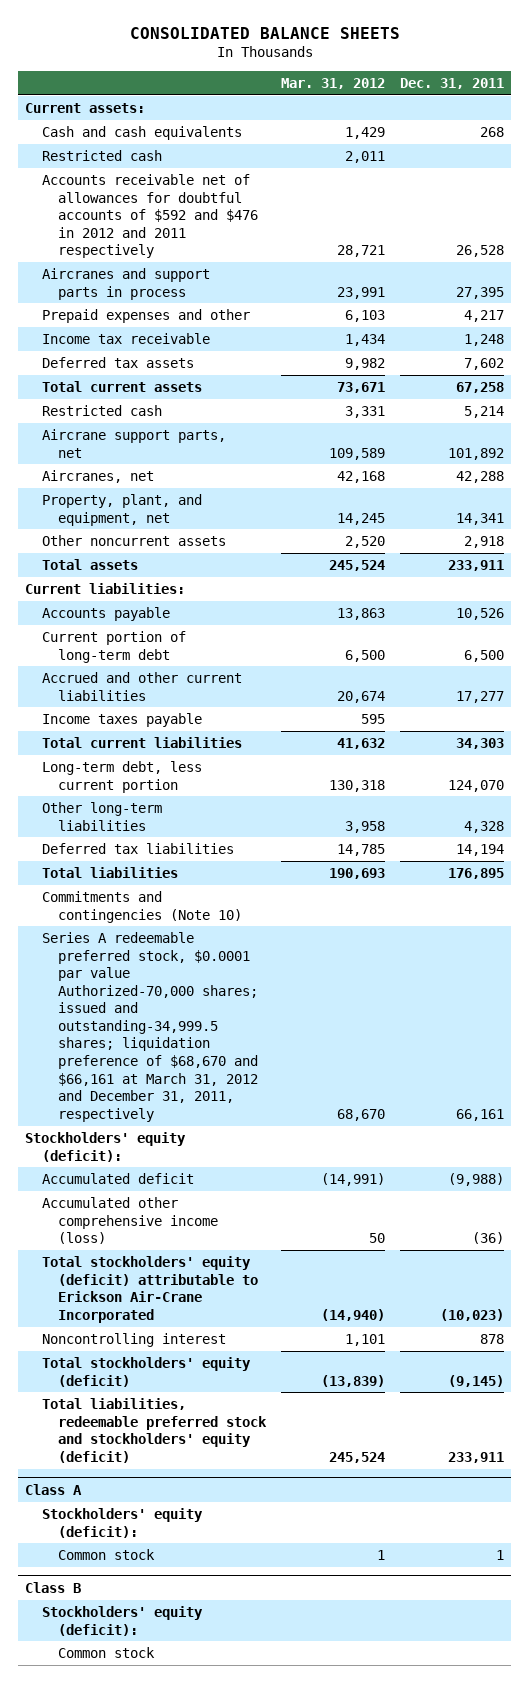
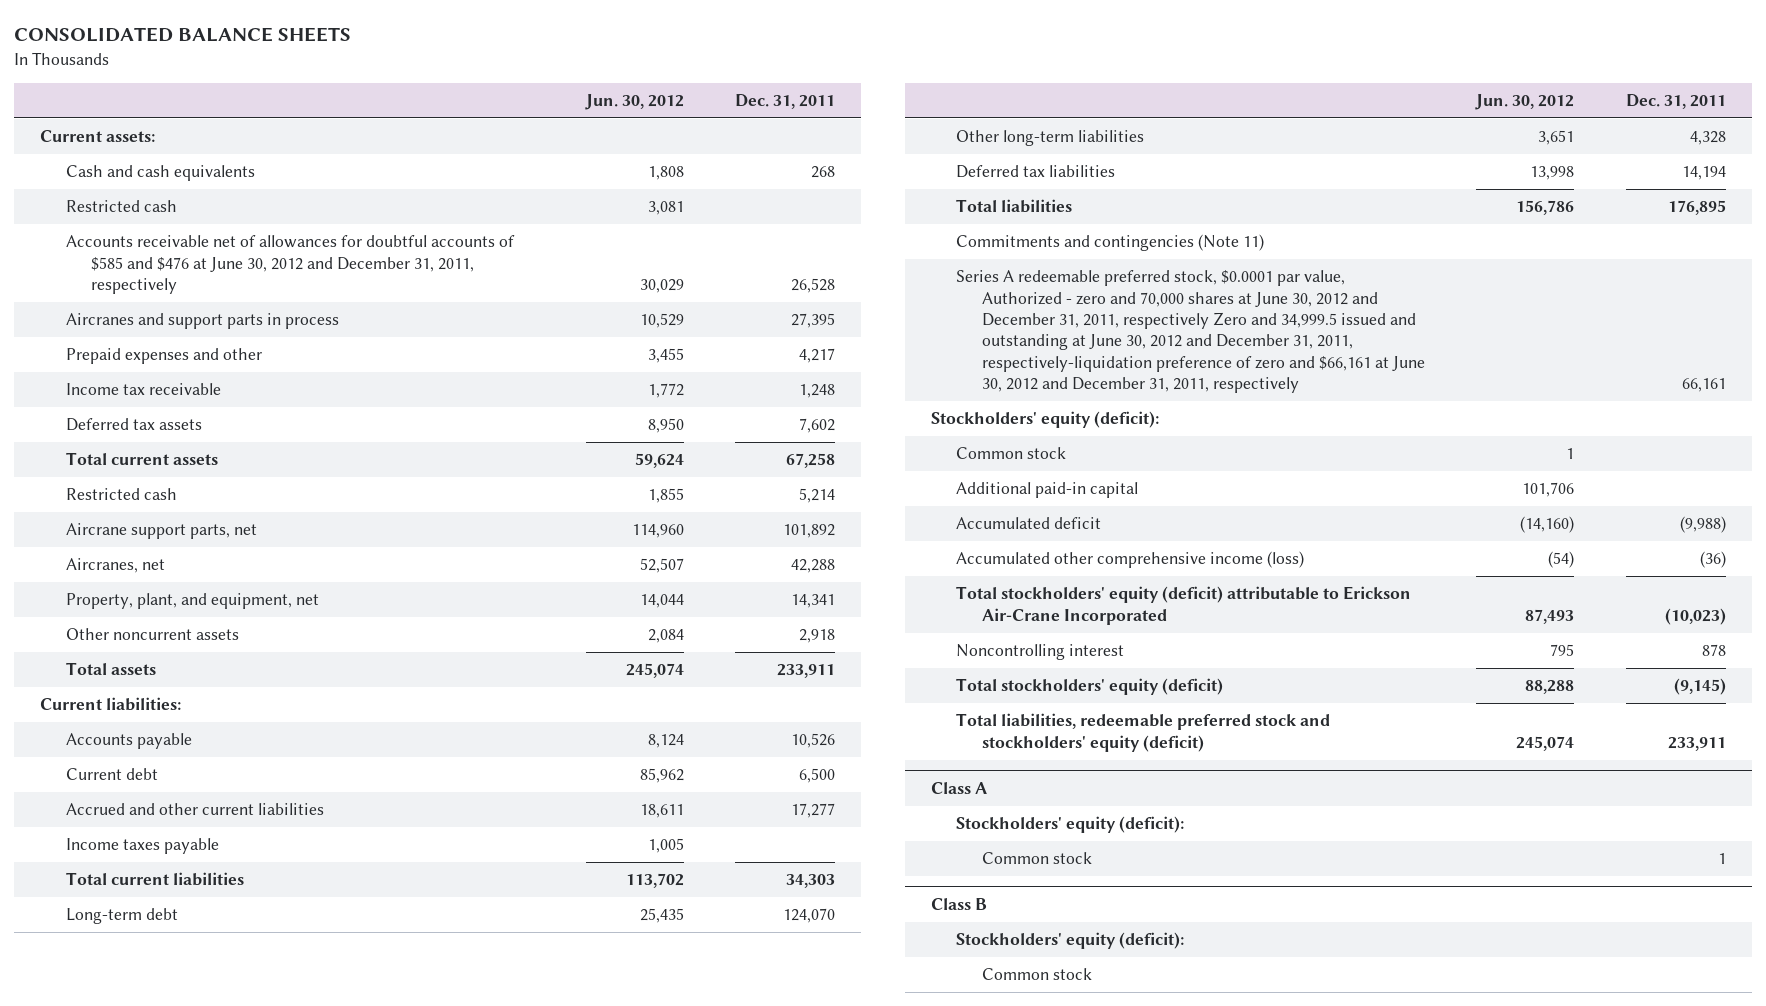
- | Mar. 31, 2012 | Dec. 31, 2011
+ | Jun. 30, 2012 | Dec. 31, 2011
- Accounts receivable net of allowances for doubtful accounts of $592 and $476 in 2012 and 2011 respectively | 28,721 | 26,528
+ Accounts receivable net of allowances for doubtful accounts of $585 and $476 at June 30, 2012 and December 31, 2011, respectively | 30,029 | 26,528
- Current portion of long-term debt | 6,500 | 6,500
+ Current debt | 85,962 | 6,500
- Long-term debt, less current portion | 130,318 | 124,070
+ Long-term debt | 25,435 | 124,070
- Commitments and contingencies (Note 10)
- Series A redeemable preferred stock, $0.0001 par value Authorized-70,000 shares; issued and outstanding-34,999.5 shares; liquidation preference of $68,670 and $66,161 at March 31, 2012 and December 31, 2011, respectively | 68,670 | 66,161
+ Commitments and contingencies (Note 11)
+ Series A redeemable preferred stock, $0.0001 par value, Authorized - zero and 70,000 shares at June 30, 2012 and December 31, 2011, respectively Zero and 34,999.5 issued and outstanding at June 30, 2012 and December 31, 2011, respectively-liquidation preference of zero and $66,161 at June 30, 2012 and December 31, 2011, respectively | | 66,161
+ Common stock | 1 |
+ Additional paid-in capital | 101,706 |

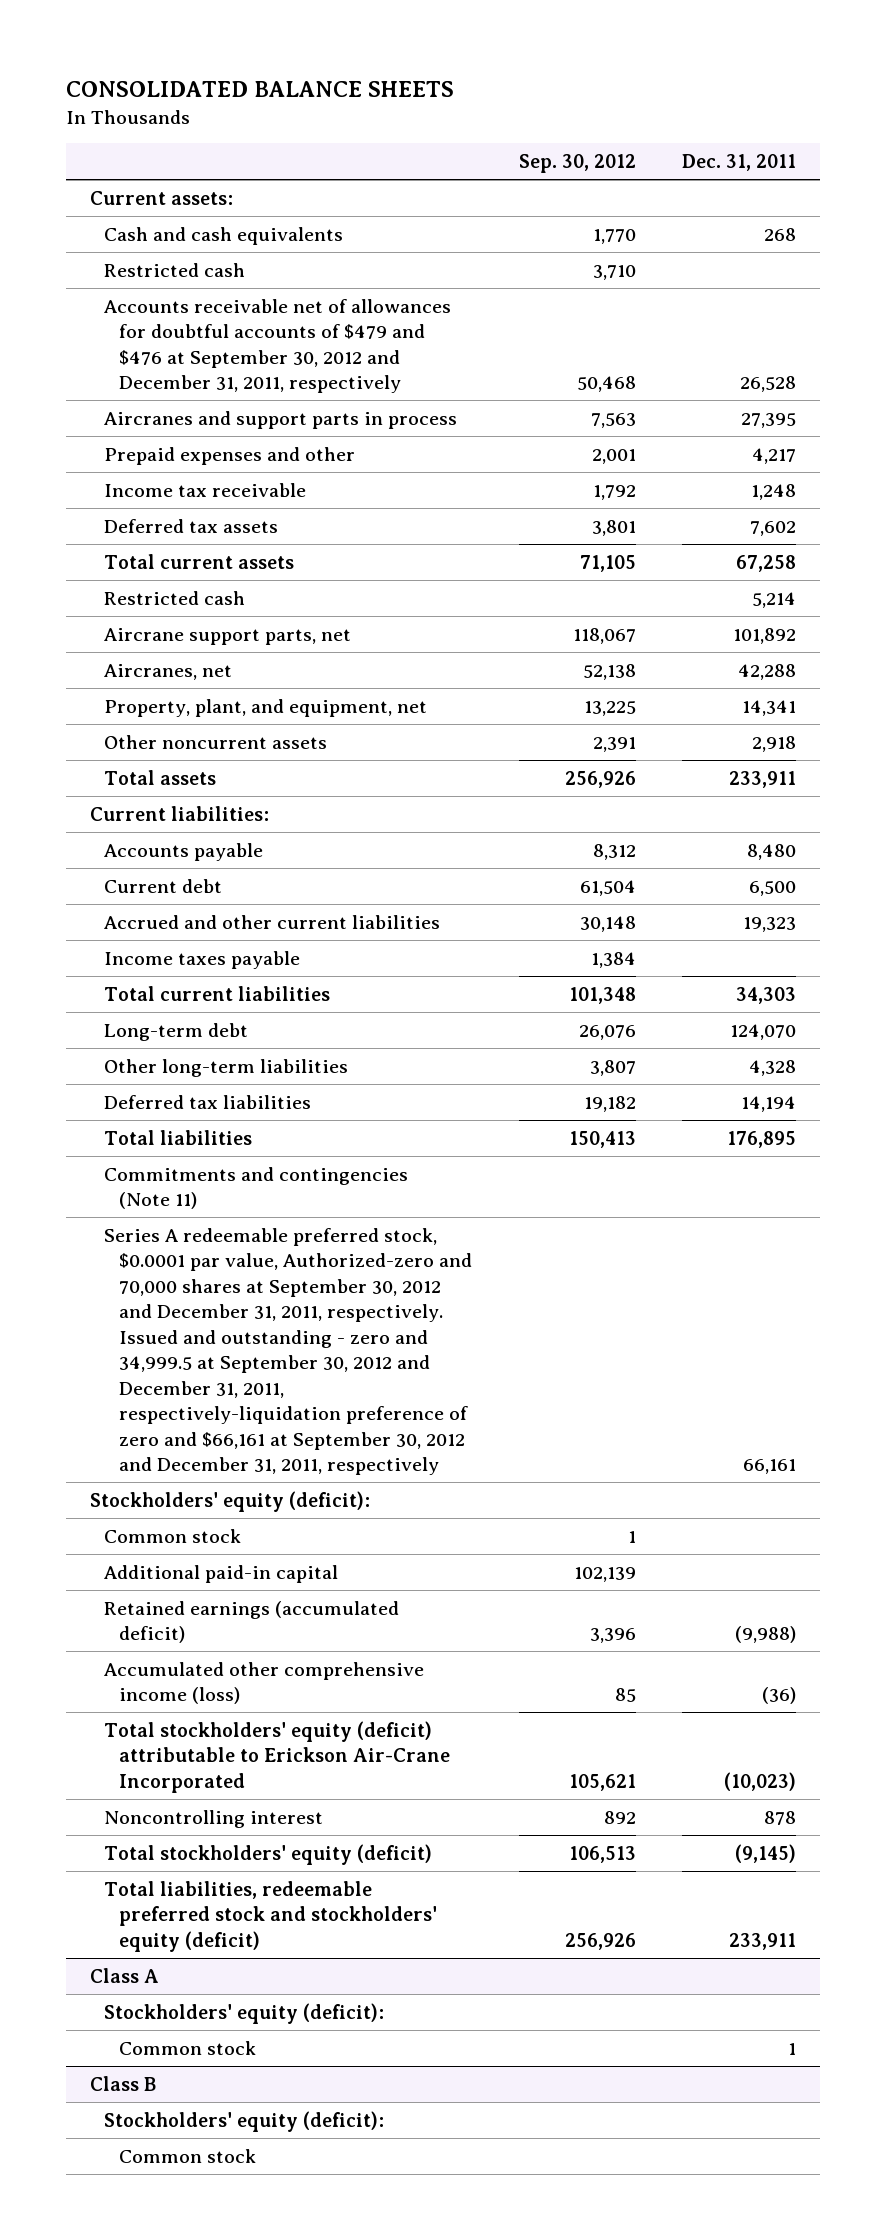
- | Jun. 30, 2012 | Dec. 31, 2011
+ | Sep. 30, 2012 | Dec. 31, 2011
- Accounts receivable net of allowances for doubtful accounts of $585 and $476 at June 30, 2012 and December 31, 2011, respectively | 30,029 | 26,528
+ Accounts receivable net of allowances for doubtful accounts of $479 and $476 at September 30, 2012 and December 31, 2011, respectively | 50,468 | 26,528
- Accounts payable | 8,124 | 10,526
+ Accounts payable | 8,312 | 8,480
- Accrued and other current liabilities | 18,611 | 17,277
+ Accrued and other current liabilities | 30,148 | 19,323
- Series A redeemable preferred stock, $0.0001 par value, Authorized - zero and 70,000 shares at June 30, 2012 and December 31, 2011, respectively Zero and 34,999.5 issued and outstanding at June 30, 2012 and December 31, 2011, respectively-liquidation preference of zero and $66,161 at June 30, 2012 and December 31, 2011, respectively | | 66,161
+ Series A redeemable preferred stock, $0.0001 par value, Authorized-zero and 70,000 shares at September 30, 2012 and December 31, 2011, respectively. Issued and outstanding - zero and 34,999.5 at September 30, 2012 and December 31, 2011, respectively-liquidation preference of zero and $66,161 at September 30, 2012 and December 31, 2011, respectively | | 66,161
- Accumulated deficit | (14,160) | (9,988)
+ Retained earnings (accumulated deficit) | 3,396 | (9,988)

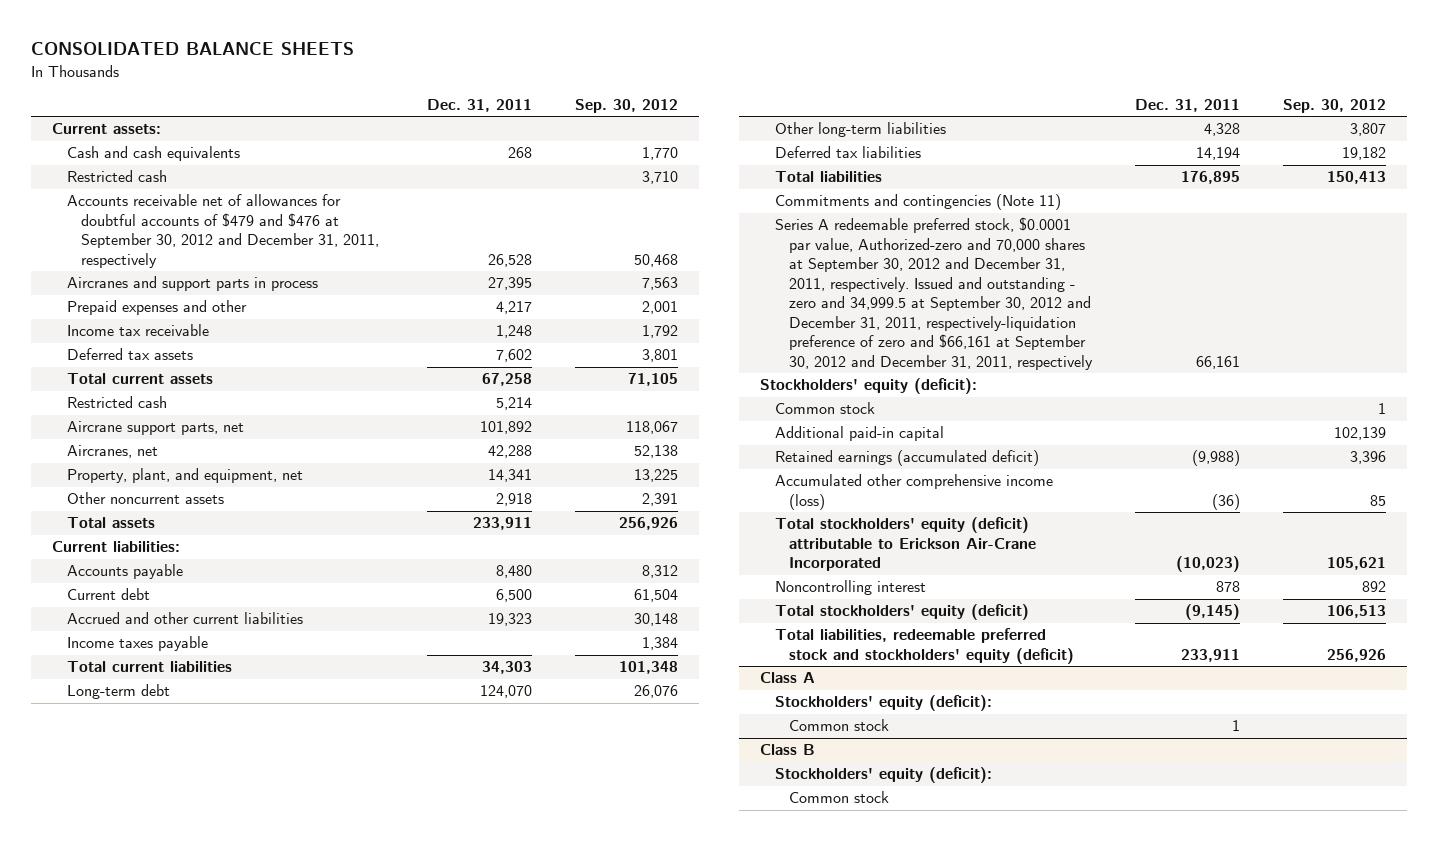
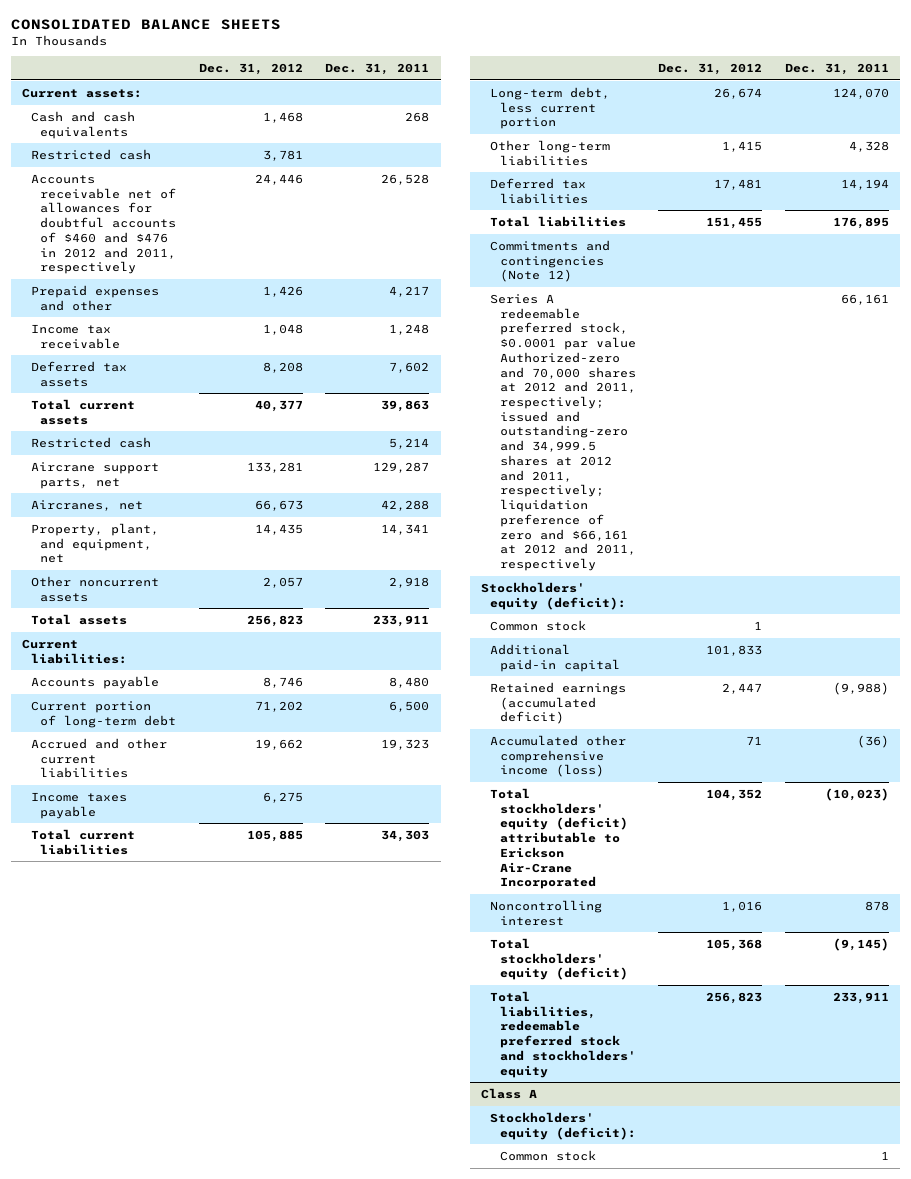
- | Dec. 31, 2011 | Sep. 30, 2012
+ | Dec. 31, 2012 | Dec. 31, 2011
- Accounts receivable net of allowances for doubtful accounts of $479 and $476 at September 30, 2012 and December 31, 2011, respectively | 26,528 | 50,468
- Aircranes and support parts in process | 27,395 | 7,563
+ Accounts receivable net of allowances for doubtful accounts of $460 and $476 in 2012 and 2011, respectively | 24,446 | 26,528
- Total current assets | 67,258 | 71,105
+ Total current assets | 40,377 | 39,863
- Aircrane support parts, net | 101,892 | 118,067
+ Aircrane support parts, net | 133,281 | 129,287
- Current debt | 6,500 | 61,504
+ Current portion of long-term debt | 71,202 | 6,500
- Long-term debt | 124,070 | 26,076
+ Long-term debt, less current portion | 26,674 | 124,070
- Commitments and contingencies (Note 11)
- Series A redeemable preferred stock, $0.0001 par value, Authorized-zero and 70,000 shares at September 30, 2012 and December 31, 2011, respectively. Issued and outstanding - zero and 34,999.5 at September 30, 2012 and December 31, 2011, respectively-liquidation preference of zero and $66,161 at September 30, 2012 and December 31, 2011, respectively | 66,161 |
+ Commitments and contingencies (Note 12)
+ Series A redeemable preferred stock, $0.0001 par value Authorized-zero and 70,000 shares at 2012 and 2011, respectively; issued and outstanding-zero and 34,999.5 shares at 2012 and 2011, respectively; liquidation preference of zero and $66,161 at 2012 and 2011, respectively | | 66,161
- Total liabilities, redeemable preferred stock and stockholders' equity (deficit) | 233,911 | 256,926
+ Total liabilities, redeemable preferred stock and stockholders' equity | 256,823 | 233,911
- Class B
- Stockholders' equity (deficit):
- Common stock

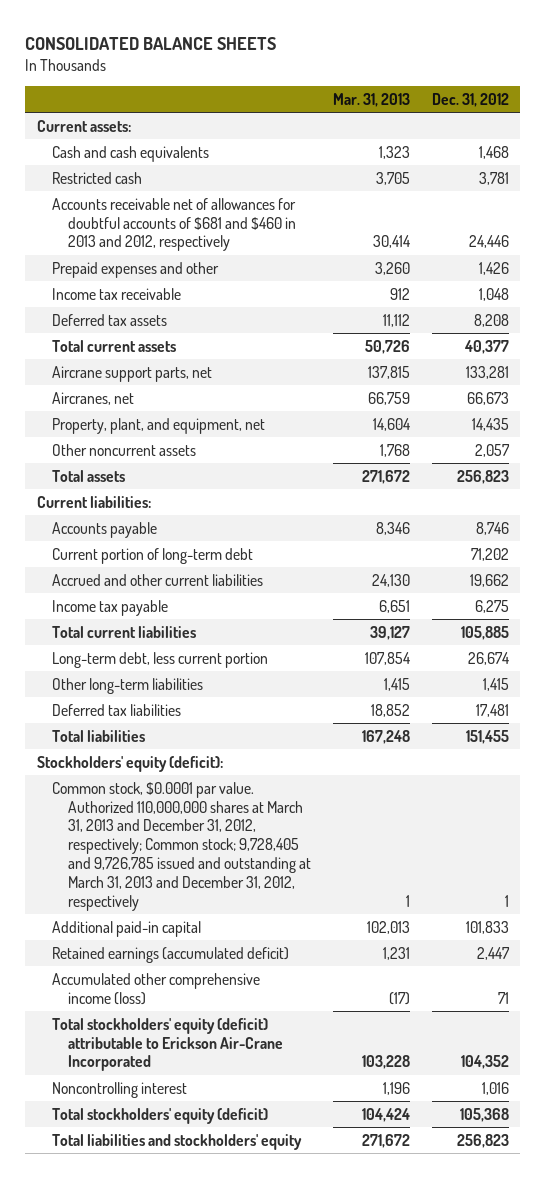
- | Dec. 31, 2012 | Dec. 31, 2011
+ | Mar. 31, 2013 | Dec. 31, 2012
- Accounts receivable net of allowances for doubtful accounts of $460 and $476 in 2012 and 2011, respectively | 24,446 | 26,528
+ Accounts receivable net of allowances for doubtful accounts of $681 and $460 in 2013 and 2012, respectively | 30,414 | 24,446
- Restricted cash | | 5,214
- Income taxes payable | 6,275 |
+ Income tax payable | 6,651 | 6,275
- Commitments and contingencies (Note 12)
- Series A redeemable preferred stock, $0.0001 par value Authorized-zero and 70,000 shares at 2012 and 2011, respectively; issued and outstanding-zero and 34,999.5 shares at 2012 and 2011, respectively; liquidation preference of zero and $66,161 at 2012 and 2011, respectively | | 66,161
- Common stock | 1 |
+ Common stock, $0.0001 par value. Authorized 110,000,000 shares at March 31, 2013 and December 31, 2012, respectively; Common stock; 9,728,405 and 9,726,785 issued and outstanding at March 31, 2013 and December 31, 2012, respectively | 1 | 1
- Total liabilities, redeemable preferred stock and stockholders' equity | 256,823 | 233,911
- Class A
- Stockholders' equity (deficit):
- Common stock | | 1
+ Total liabilities and stockholders' equity | 271,672 | 256,823

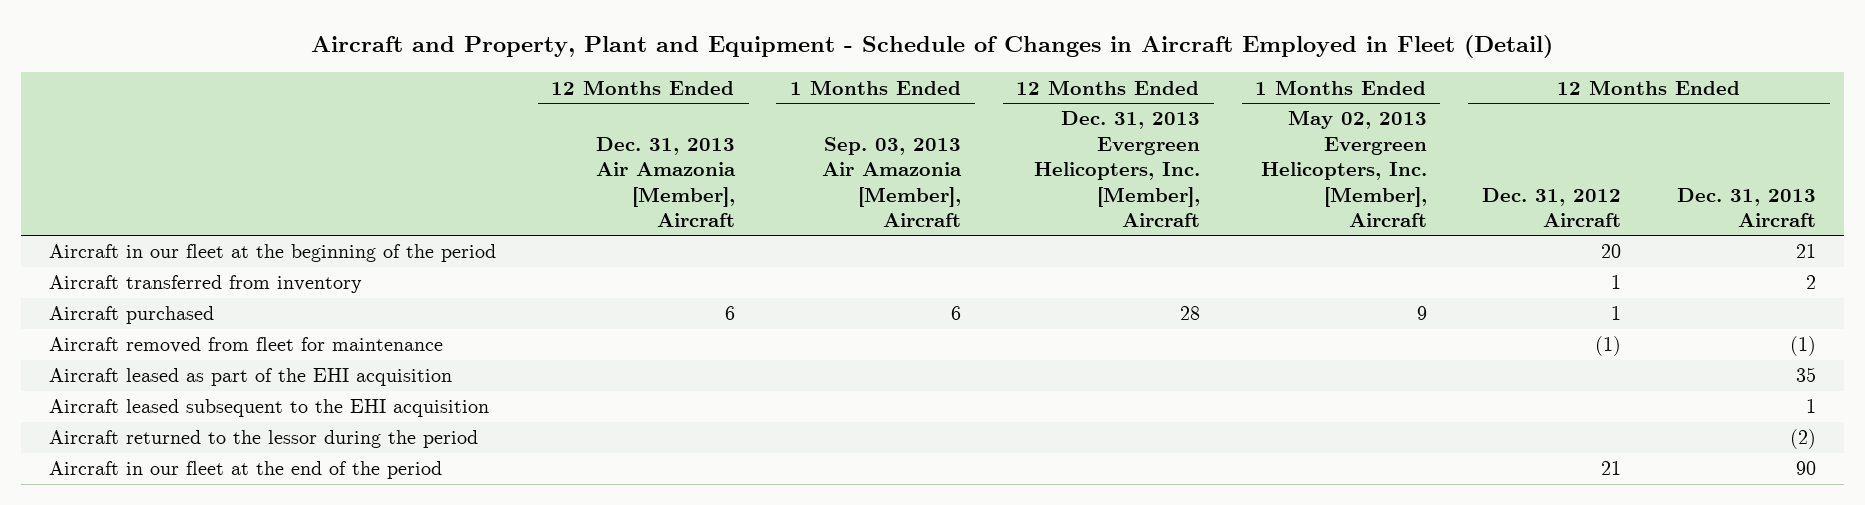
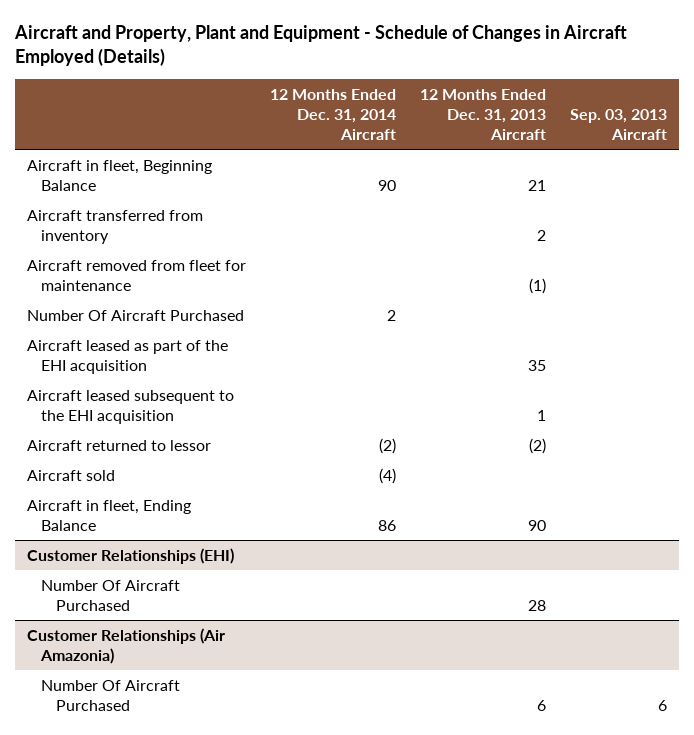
- Aircraft and Property, Plant and Equipment - Schedule of Changes in Aircraft Employed in Fleet (Detail)
+ Aircraft and Property, Plant and Equipment - Schedule of Changes in Aircraft Employed (Details)
- | 12 Months Ended Dec. 31, 2013 Air Amazonia [Member], Aircraft | 1 Months Ended Sep. 03, 2013 Air Amazonia [Member], Aircraft | 12 Months Ended Dec. 31, 2013 Evergreen Helicopters, Inc. [Member], Aircraft | 1 Months Ended May 02, 2013 Evergreen Helicopters, Inc. [Member], Aircraft | 12 Months Ended Dec. 31, 2012 Aircraft | 12 Months Ended Dec. 31, 2013 Aircraft
+ | 12 Months Ended Dec. 31, 2014 Aircraft | 12 Months Ended Dec. 31, 2013 Aircraft | Sep. 03, 2013 Aircraft
- Aircraft in our fleet at the beginning of the period | | | | | 20 | 21
+ Aircraft in fleet, Beginning Balance | 90 | 21 |
- Aircraft purchased | 6 | 6 | 28 | 9 | 1 |
+ Number Of Aircraft Purchased | 2 | |
- Aircraft returned to the lessor during the period | | | | | | (2)
- Aircraft in our fleet at the end of the period | | | | | 21 | 90
+ Aircraft returned to lessor | (2) | (2) |
+ Aircraft sold | (4) | |
+ Aircraft in fleet, Ending Balance | 86 | 90 |
+ Customer Relationships (EHI)
+ Number Of Aircraft Purchased | | 28 |
+ Customer Relationships (Air Amazonia)
+ Number Of Aircraft Purchased | | 6 | 6

